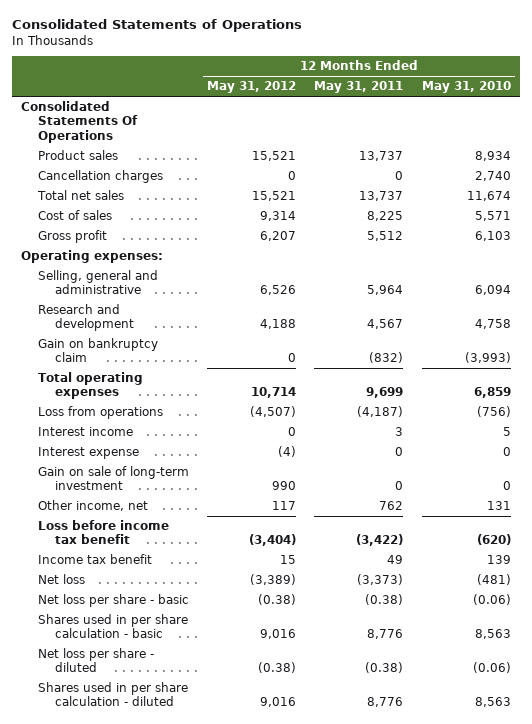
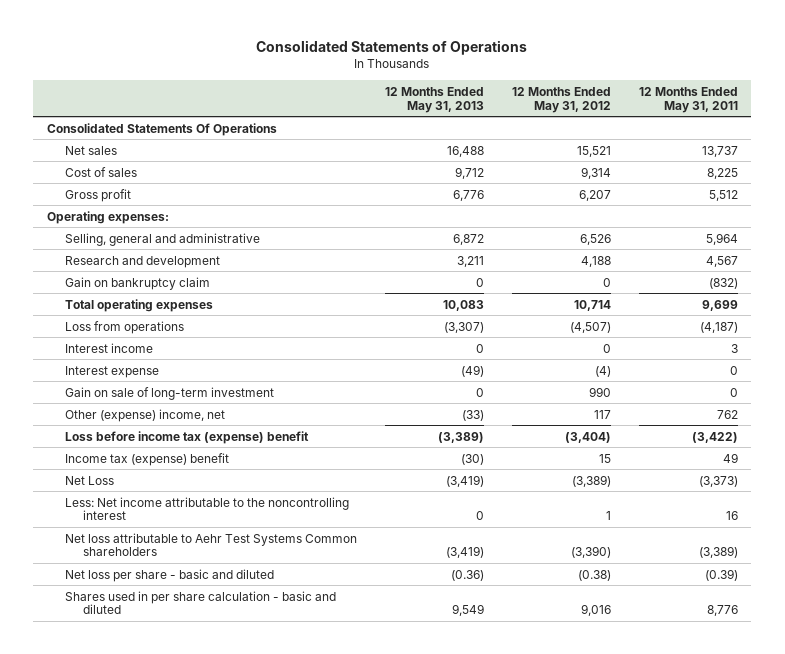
- | 12 Months Ended May 31, 2012 | 12 Months Ended May 31, 2011 | 12 Months Ended May 31, 2010
+ | 12 Months Ended May 31, 2013 | 12 Months Ended May 31, 2012 | 12 Months Ended May 31, 2011
- Product sales | 15,521 | 13,737 | 8,934
- Cancellation charges | 0 | 0 | 2,740
- Total net sales | 15,521 | 13,737 | 11,674
+ Net sales | 16,488 | 15,521 | 13,737
- Other income, net | 117 | 762 | 131
- Loss before income tax benefit | (3,404) | (3,422) | (620)
- Income tax benefit | 15 | 49 | 139
- Net loss | (3,389) | (3,373) | (481)
- Net loss per share - basic | (0.38) | (0.38) | (0.06)
- Shares used in per share calculation - basic | 9,016 | 8,776 | 8,563
- Net loss per share - diluted | (0.38) | (0.38) | (0.06)
- Shares used in per share calculation - diluted | 9,016 | 8,776 | 8,563
+ Other (expense) income, net | (33) | 117 | 762
+ Loss before income tax (expense) benefit | (3,389) | (3,404) | (3,422)
+ Income tax (expense) benefit | (30) | 15 | 49
+ Net Loss | (3,419) | (3,389) | (3,373)
+ Less: Net income attributable to the noncontrolling interest | 0 | 1 | 16
+ Net loss attributable to Aehr Test Systems Common shareholders | (3,419) | (3,390) | (3,389)
+ Net loss per share - basic and diluted | (0.36) | (0.38) | (0.39)
+ Shares used in per share calculation - basic and diluted | 9,549 | 9,016 | 8,776

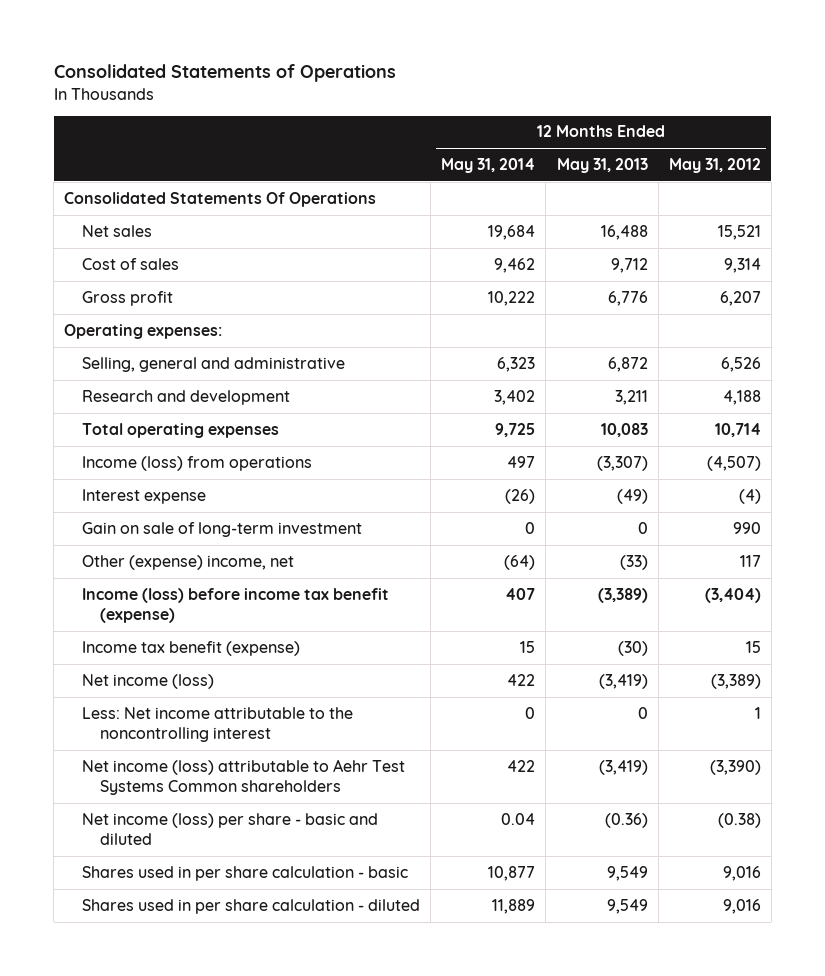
- | 12 Months Ended May 31, 2013 | 12 Months Ended May 31, 2012 | 12 Months Ended May 31, 2011
+ | 12 Months Ended May 31, 2014 | 12 Months Ended May 31, 2013 | 12 Months Ended May 31, 2012
- Gain on bankruptcy claim | 0 | 0 | (832)
- Loss from operations | (3,307) | (4,507) | (4,187)
- Interest income | 0 | 0 | 3
+ Income (loss) from operations | 497 | (3,307) | (4,507)
- Loss before income tax (expense) benefit | (3,389) | (3,404) | (3,422)
- Income tax (expense) benefit | (30) | 15 | 49
- Net Loss | (3,419) | (3,389) | (3,373)
+ Income (loss) before income tax benefit (expense) | 407 | (3,389) | (3,404)
+ Income tax benefit (expense) | 15 | (30) | 15
+ Net income (loss) | 422 | (3,419) | (3,389)
- Net loss attributable to Aehr Test Systems Common shareholders | (3,419) | (3,390) | (3,389)
- Net loss per share - basic and diluted | (0.36) | (0.38) | (0.39)
- Shares used in per share calculation - basic and diluted | 9,549 | 9,016 | 8,776
+ Net income (loss) attributable to Aehr Test Systems Common shareholders | 422 | (3,419) | (3,390)
+ Net income (loss) per share - basic and diluted | 0.04 | (0.36) | (0.38)
+ Shares used in per share calculation - basic | 10,877 | 9,549 | 9,016
+ Shares used in per share calculation - diluted | 11,889 | 9,549 | 9,016

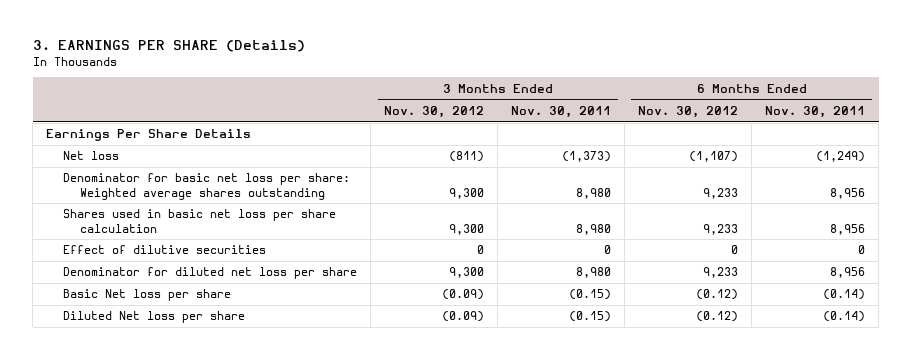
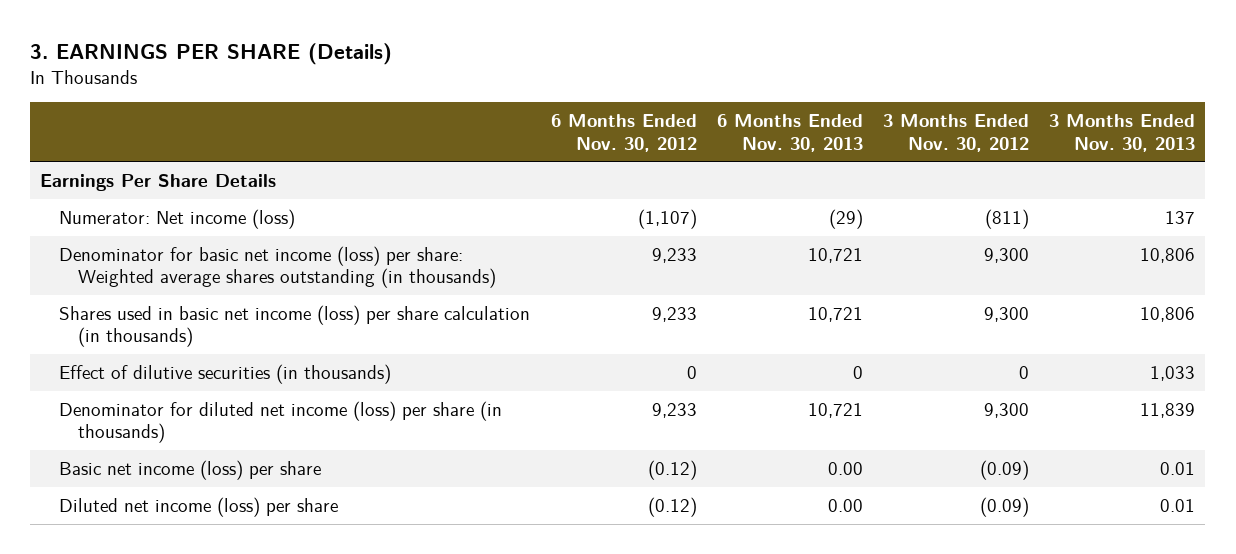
- | 3 Months Ended Nov. 30, 2012 | 3 Months Ended Nov. 30, 2011 | 6 Months Ended Nov. 30, 2012 | 6 Months Ended Nov. 30, 2011
+ | 6 Months Ended Nov. 30, 2012 | 6 Months Ended Nov. 30, 2013 | 3 Months Ended Nov. 30, 2012 | 3 Months Ended Nov. 30, 2013
- Net loss | (811) | (1,373) | (1,107) | (1,249)
- Denominator for basic net loss per share: Weighted average shares outstanding | 9,300 | 8,980 | 9,233 | 8,956
- Shares used in basic net loss per share calculation | 9,300 | 8,980 | 9,233 | 8,956
- Effect of dilutive securities | 0 | 0 | 0 | 0
- Denominator for diluted net loss per share | 9,300 | 8,980 | 9,233 | 8,956
- Basic Net loss per share | (0.09) | (0.15) | (0.12) | (0.14)
- Diluted Net loss per share | (0.09) | (0.15) | (0.12) | (0.14)
+ Numerator: Net income (loss) | (1,107) | (29) | (811) | 137
+ Denominator for basic net income (loss) per share: Weighted average shares outstanding (in thousands) | 9,233 | 10,721 | 9,300 | 10,806
+ Shares used in basic net income (loss) per share calculation (in thousands) | 9,233 | 10,721 | 9,300 | 10,806
+ Effect of dilutive securities (in thousands) | 0 | 0 | 0 | 1,033
+ Denominator for diluted net income (loss) per share (in thousands) | 9,233 | 10,721 | 9,300 | 11,839
+ Basic net income (loss) per share | (0.12) | 0.00 | (0.09) | 0.01
+ Diluted net income (loss) per share | (0.12) | 0.00 | (0.09) | 0.01

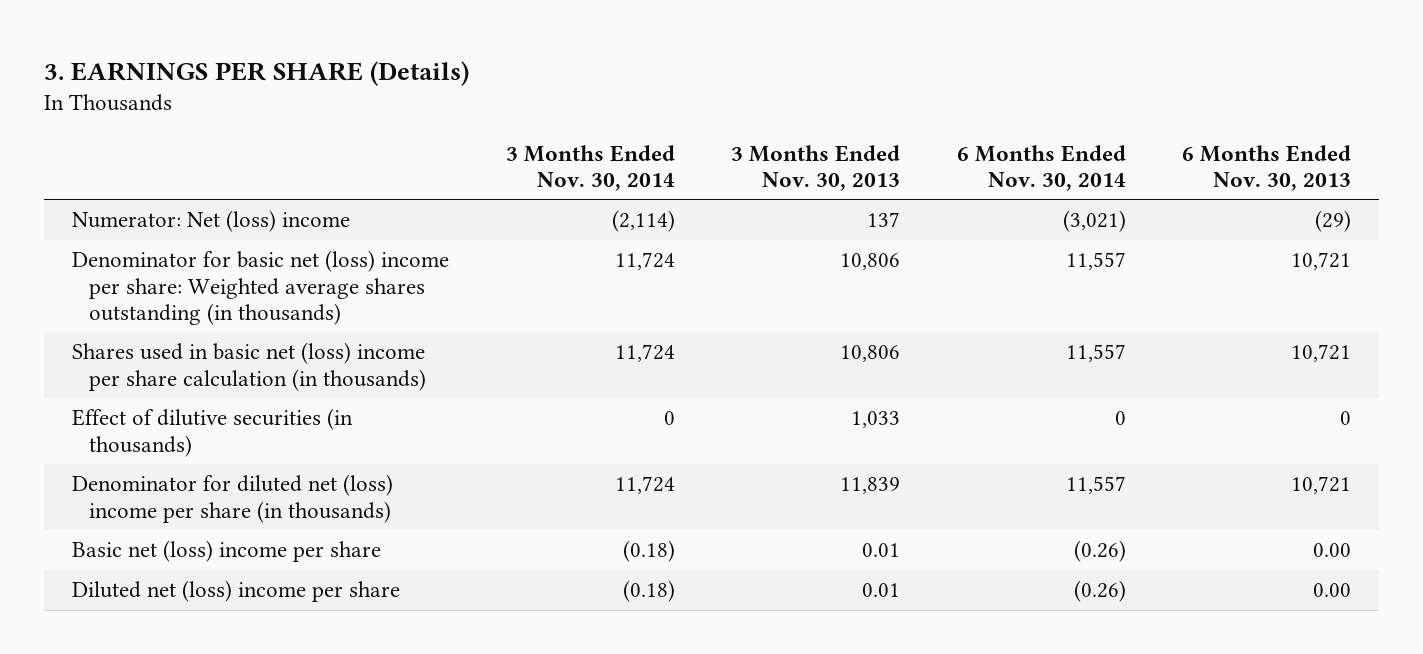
- | 6 Months Ended Nov. 30, 2012 | 6 Months Ended Nov. 30, 2013 | 3 Months Ended Nov. 30, 2012 | 3 Months Ended Nov. 30, 2013
+ | 3 Months Ended Nov. 30, 2014 | 3 Months Ended Nov. 30, 2013 | 6 Months Ended Nov. 30, 2014 | 6 Months Ended Nov. 30, 2013
- Earnings Per Share Details
- Numerator: Net income (loss) | (1,107) | (29) | (811) | 137
- Denominator for basic net income (loss) per share: Weighted average shares outstanding (in thousands) | 9,233 | 10,721 | 9,300 | 10,806
- Shares used in basic net income (loss) per share calculation (in thousands) | 9,233 | 10,721 | 9,300 | 10,806
+ Numerator: Net (loss) income | (2,114) | 137 | (3,021) | (29)
+ Denominator for basic net (loss) income per share: Weighted average shares outstanding (in thousands) | 11,724 | 10,806 | 11,557 | 10,721
+ Shares used in basic net (loss) income per share calculation (in thousands) | 11,724 | 10,806 | 11,557 | 10,721
- Denominator for diluted net income (loss) per share (in thousands) | 9,233 | 10,721 | 9,300 | 11,839
- Basic net income (loss) per share | (0.12) | 0.00 | (0.09) | 0.01
- Diluted net income (loss) per share | (0.12) | 0.00 | (0.09) | 0.01
+ Denominator for diluted net (loss) income per share (in thousands) | 11,724 | 11,839 | 11,557 | 10,721
+ Basic net (loss) income per share | (0.18) | 0.01 | (0.26) | 0.00
+ Diluted net (loss) income per share | (0.18) | 0.01 | (0.26) | 0.00

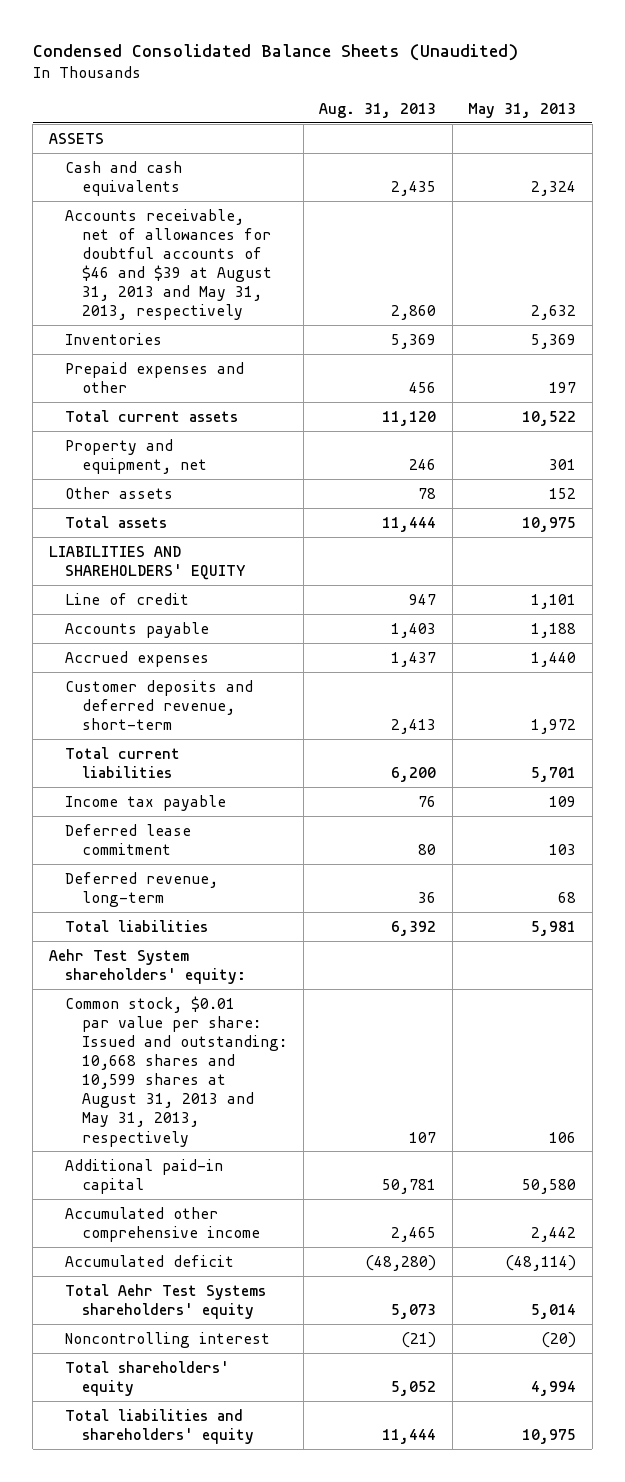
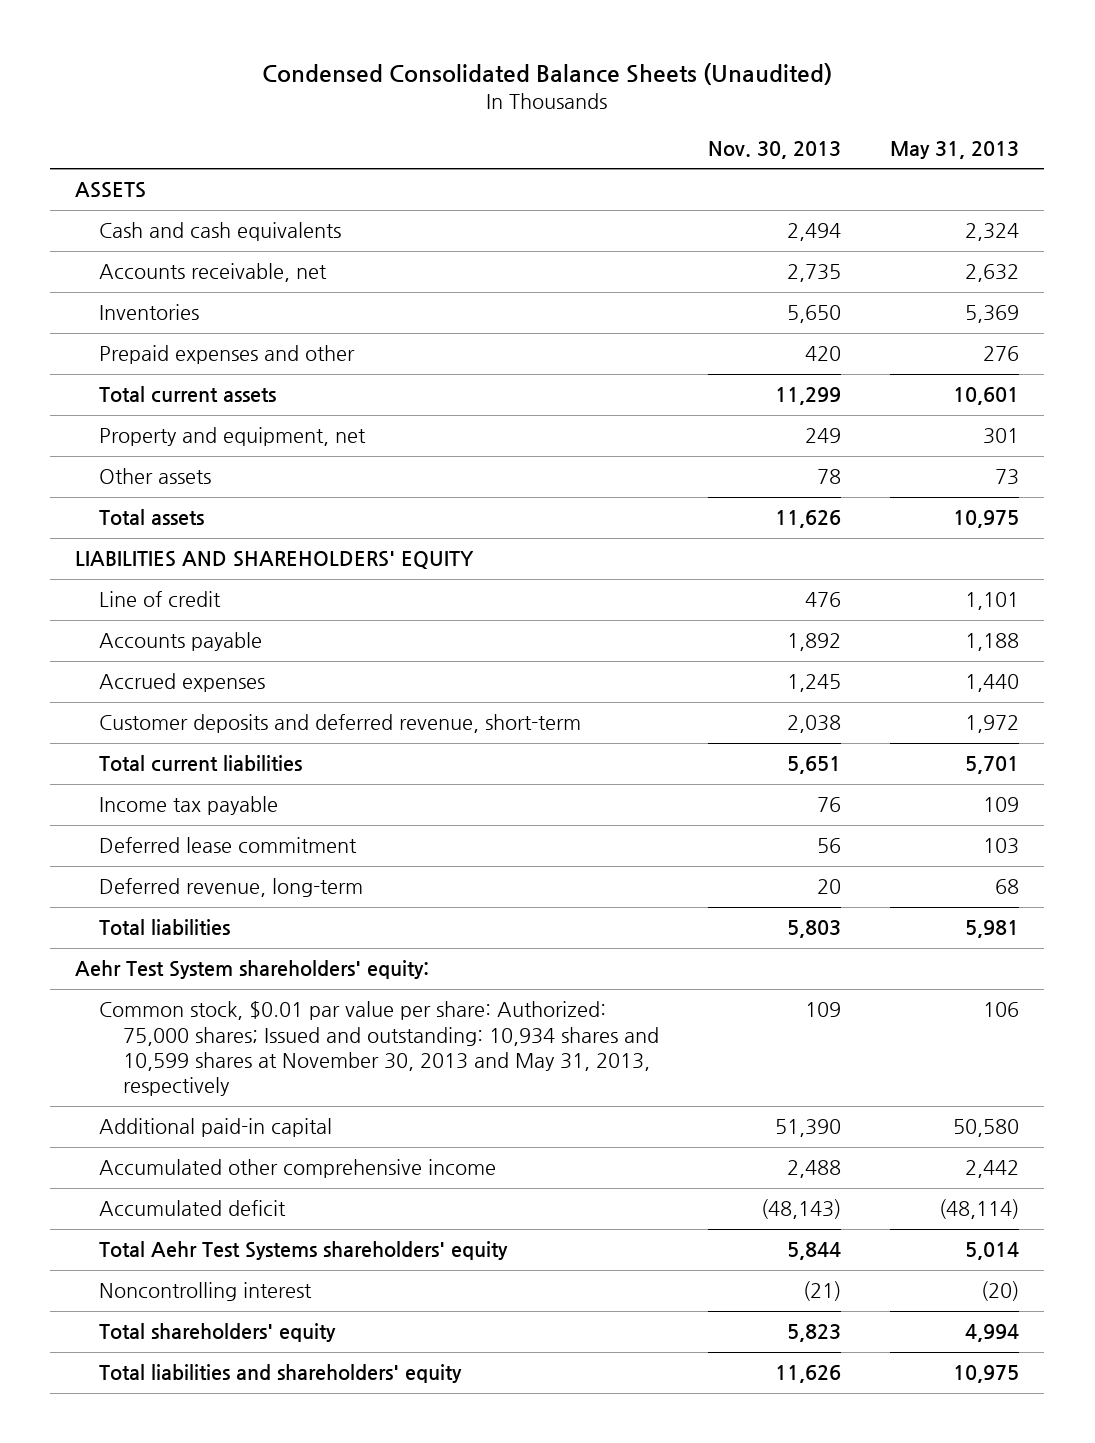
- | Aug. 31, 2013 | May 31, 2013
+ | Nov. 30, 2013 | May 31, 2013
- Accounts receivable, net of allowances for doubtful accounts of $46 and $39 at August 31, 2013 and May 31, 2013, respectively | 2,860 | 2,632
+ Accounts receivable, net | 2,735 | 2,632
- Prepaid expenses and other | 456 | 197
- Total current assets | 11,120 | 10,522
+ Prepaid expenses and other | 420 | 276
+ Total current assets | 11,299 | 10,601
- Other assets | 78 | 152
+ Other assets | 78 | 73
- Common stock, $0.01 par value per share: Issued and outstanding: 10,668 shares and 10,599 shares at August 31, 2013 and May 31, 2013, respectively | 107 | 106
+ Common stock, $0.01 par value per share: Authorized: 75,000 shares; Issued and outstanding: 10,934 shares and 10,599 shares at November 30, 2013 and May 31, 2013, respectively | 109 | 106

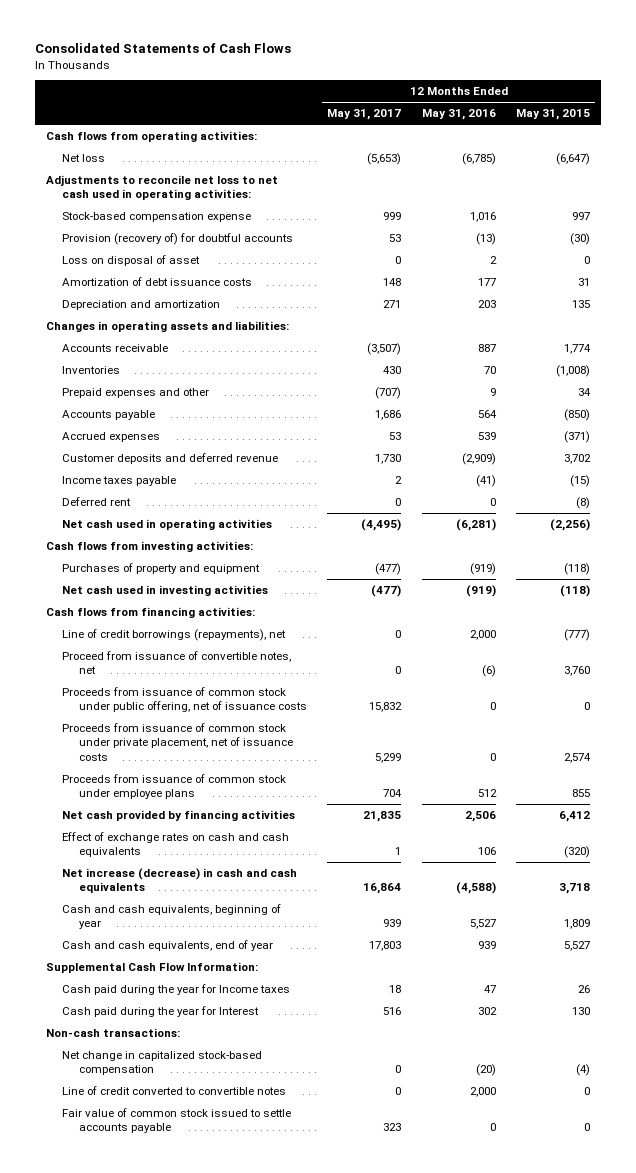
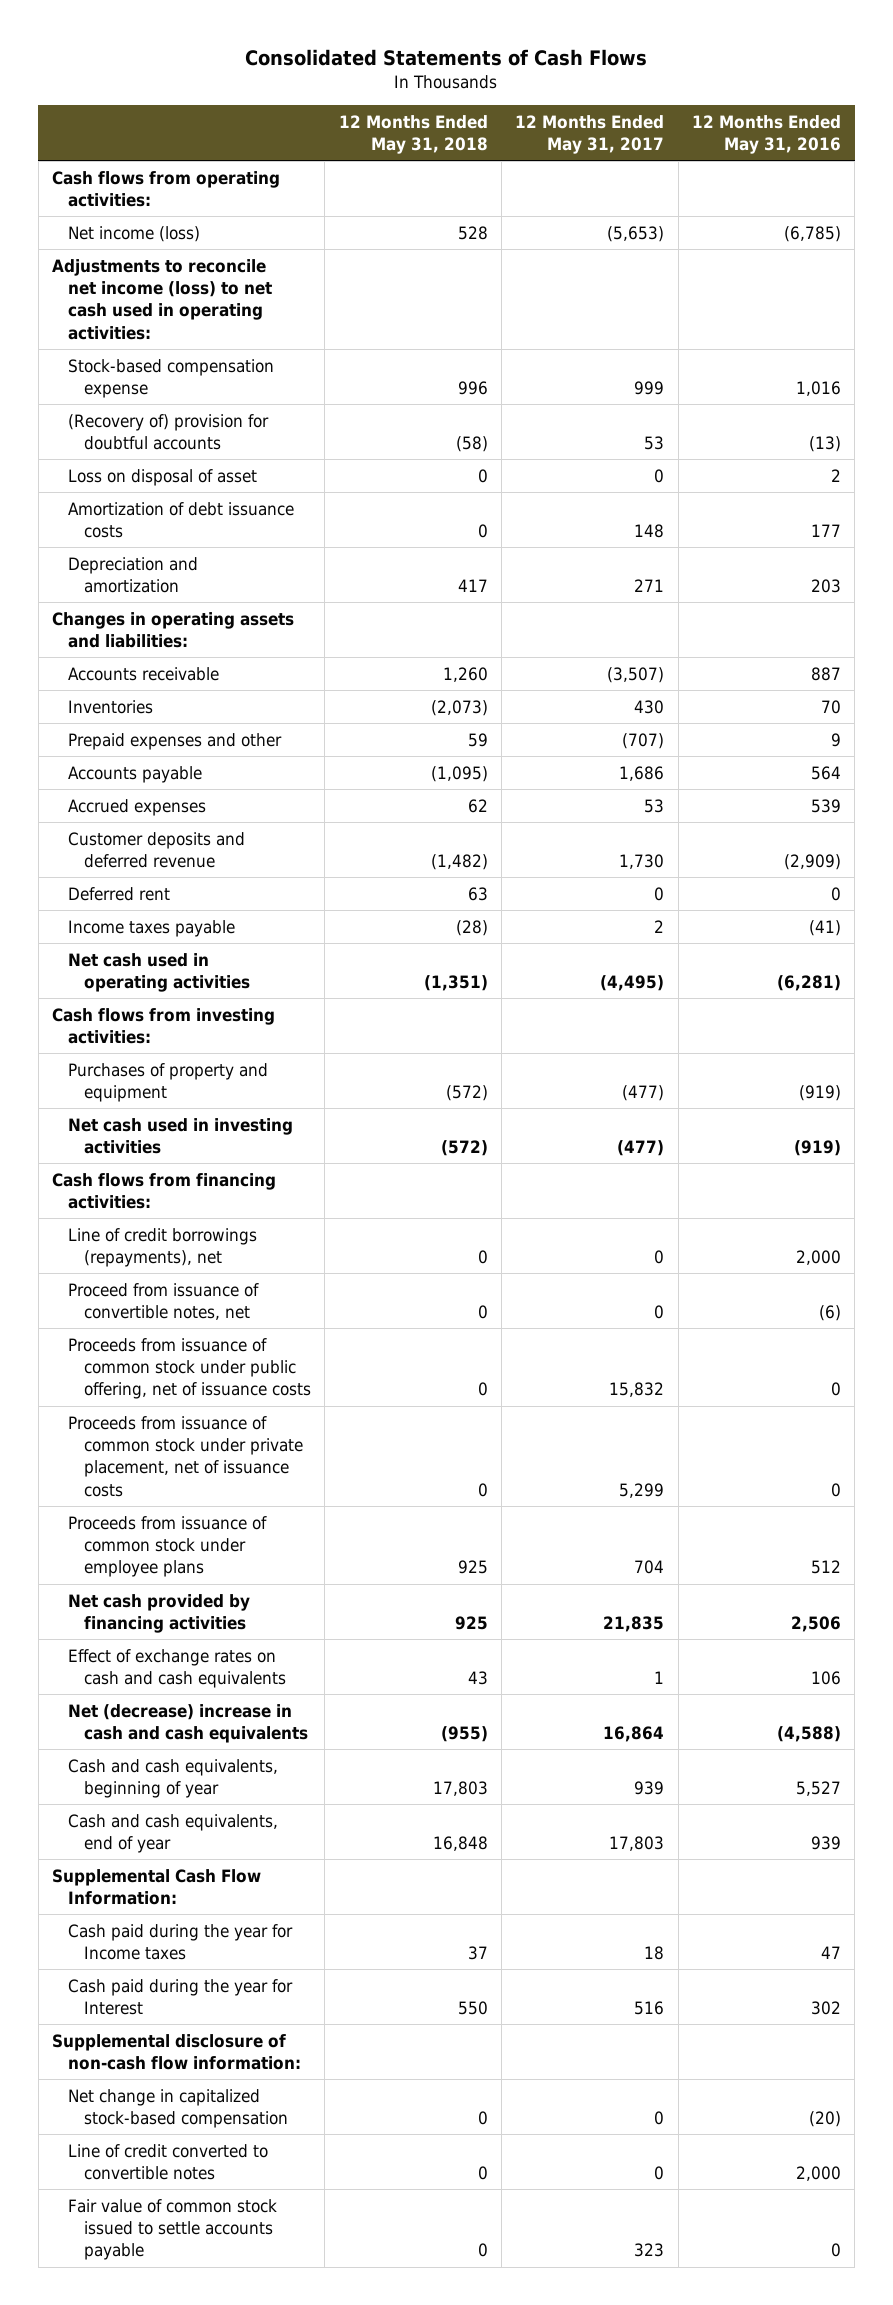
- | 12 Months Ended May 31, 2017 | 12 Months Ended May 31, 2016 | 12 Months Ended May 31, 2015
+ | 12 Months Ended May 31, 2018 | 12 Months Ended May 31, 2017 | 12 Months Ended May 31, 2016
- Net loss | (5,653) | (6,785) | (6,647)
- Adjustments to reconcile net loss to net cash used in operating activities:
+ Net income (loss) | 528 | (5,653) | (6,785)
+ Adjustments to reconcile net income (loss) to net cash used in operating activities:
- Provision (recovery of) for doubtful accounts | 53 | (13) | (30)
+ (Recovery of) provision for doubtful accounts | (58) | 53 | (13)
moved down: Income taxes payable | (28) | 2 | (41)
- Net increase (decrease) in cash and cash equivalents | 16,864 | (4,588) | 3,718
+ Net (decrease) increase in cash and cash equivalents | (955) | 16,864 | (4,588)
- Non-cash transactions:
+ Supplemental disclosure of non-cash flow information:

